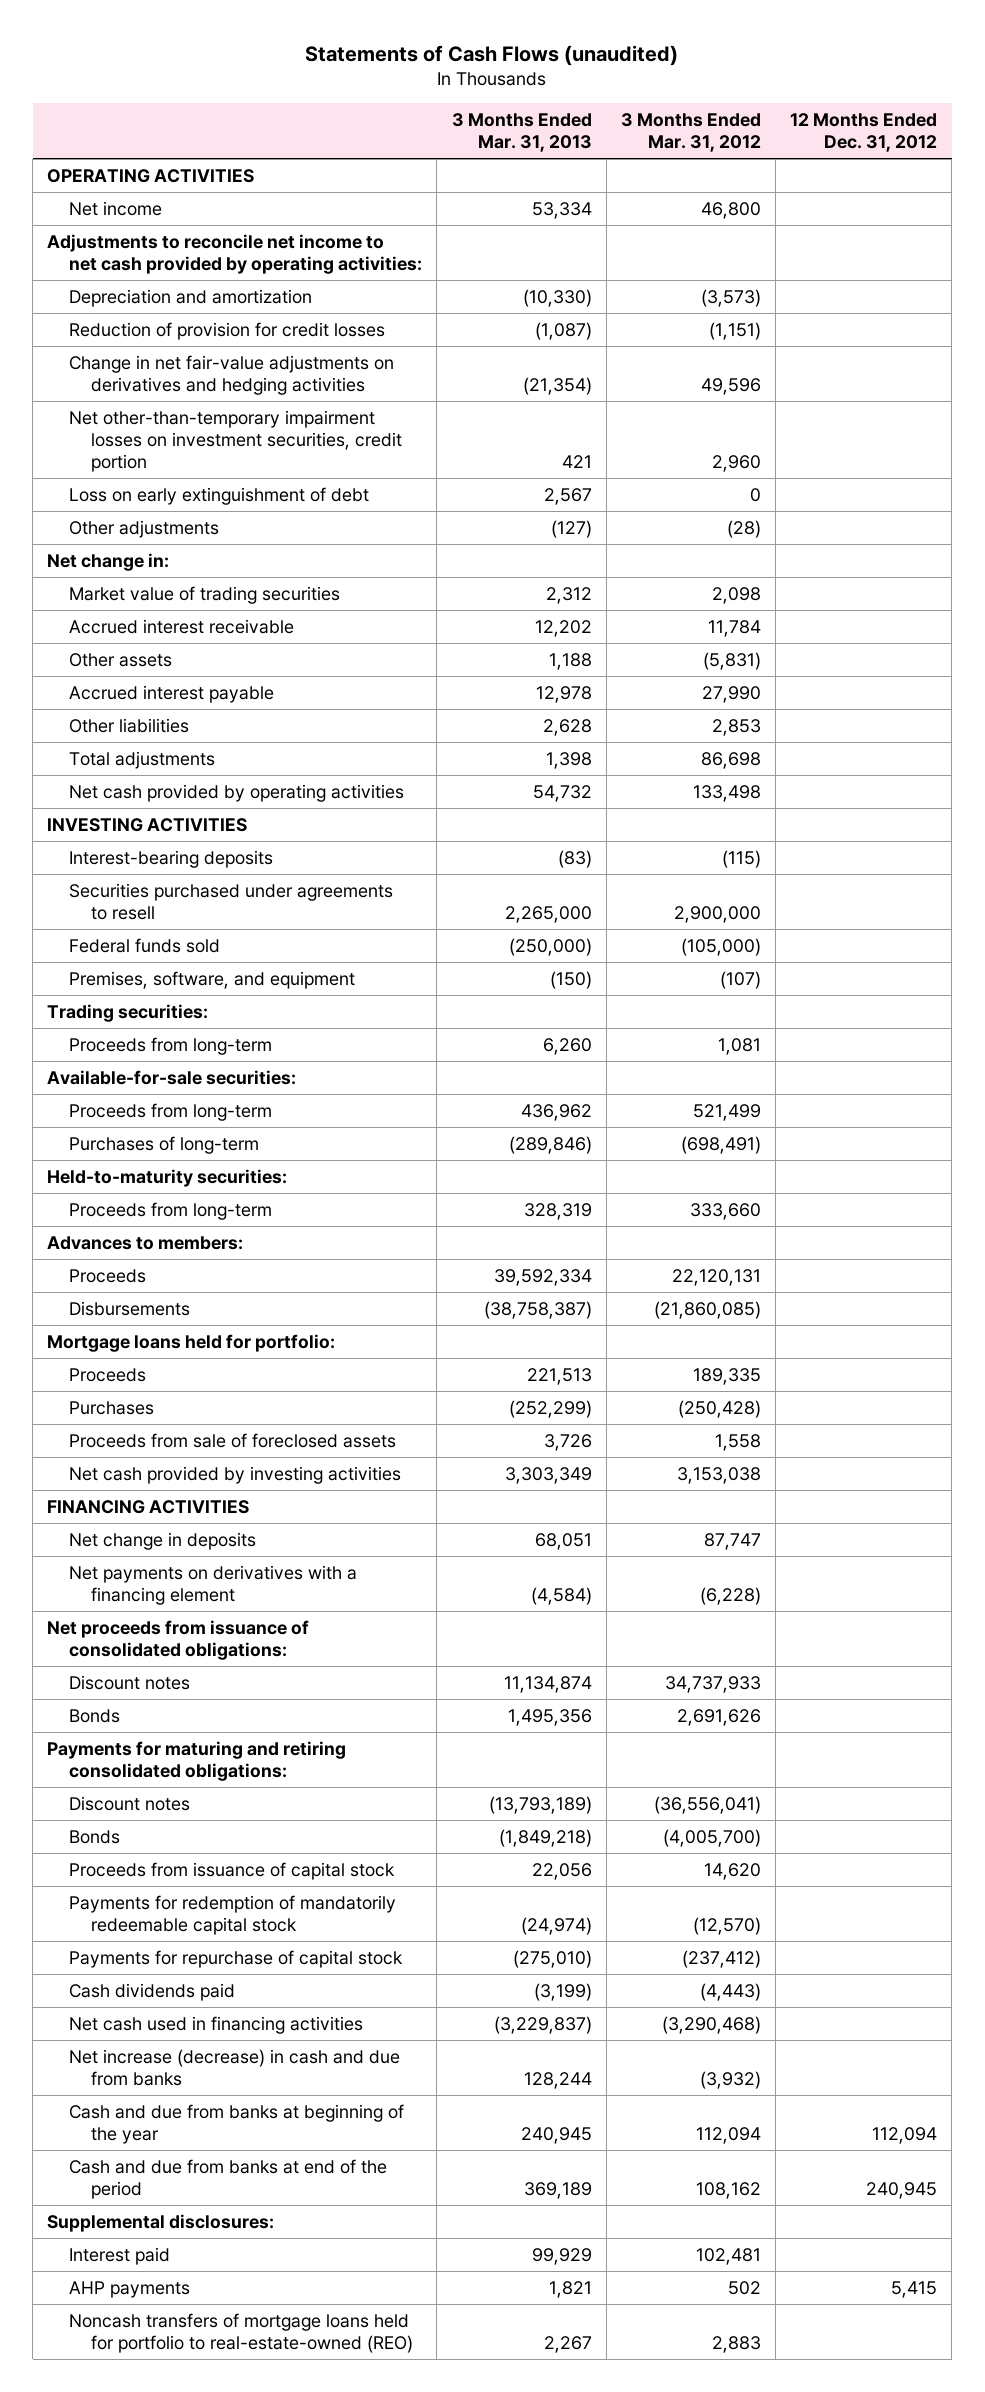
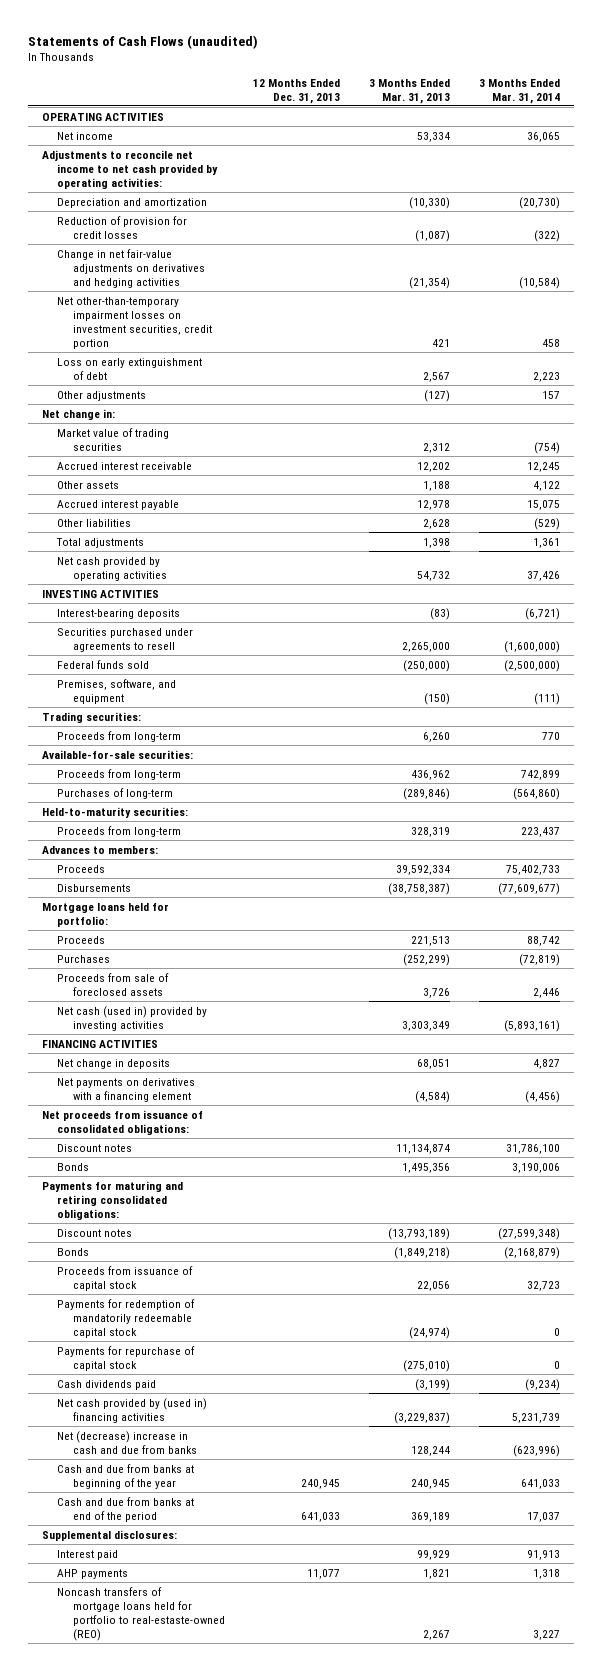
- | 3 Months Ended Mar. 31, 2013 | 3 Months Ended Mar. 31, 2012 | 12 Months Ended Dec. 31, 2012
+ | 12 Months Ended Dec. 31, 2013 | 3 Months Ended Mar. 31, 2013 | 3 Months Ended Mar. 31, 2014
- Net cash provided by investing activities | 3,303,349 | 3,153,038 |
+ Net cash (used in) provided by investing activities | | 3,303,349 | (5,893,161)
- Net cash used in financing activities | (3,229,837) | (3,290,468) |
- Net increase (decrease) in cash and due from banks | 128,244 | (3,932) |
+ Net cash provided by (used in) financing activities | | (3,229,837) | 5,231,739
+ Net (decrease) increase in cash and due from banks | | 128,244 | (623,996)
- Noncash transfers of mortgage loans held for portfolio to real-estate-owned (REO) | 2,267 | 2,883 |
+ Noncash transfers of mortgage loans held for portfolio to real-estaste-owned (REO) | | 2,267 | 3,227

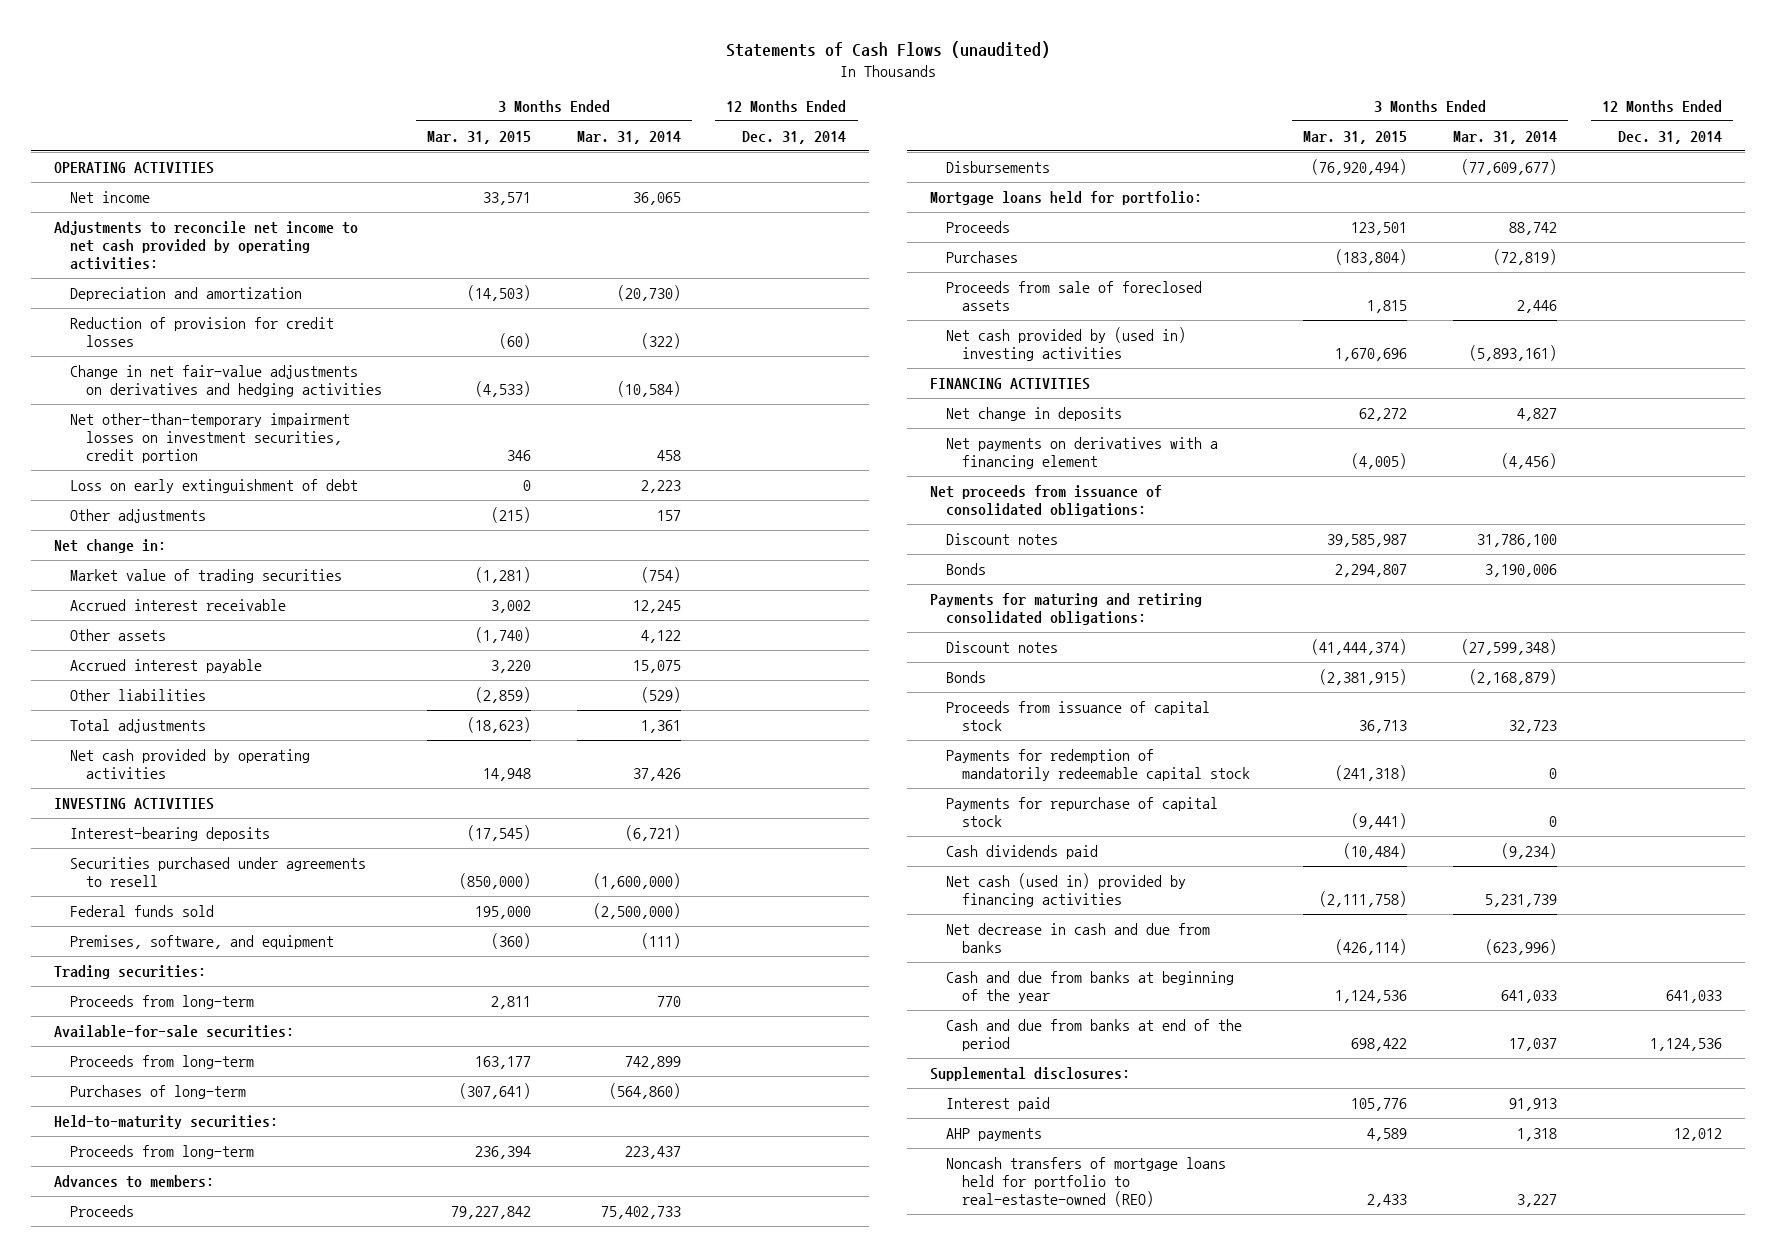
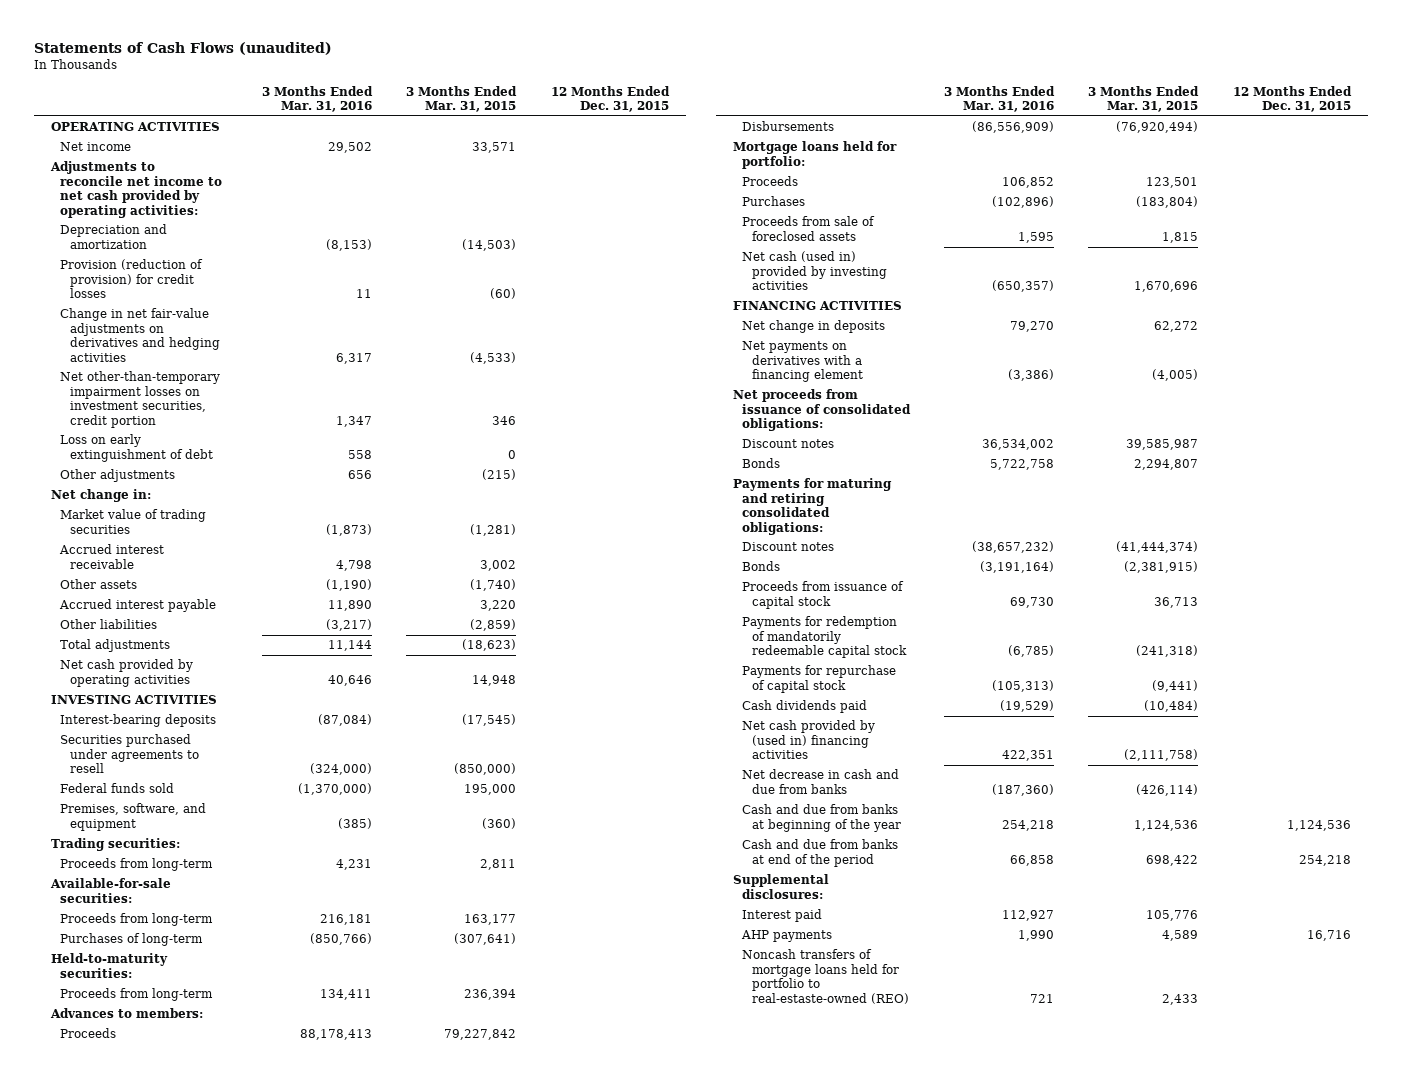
- | 3 Months Ended Mar. 31, 2015 | 3 Months Ended Mar. 31, 2014 | 12 Months Ended Dec. 31, 2014
+ | 3 Months Ended Mar. 31, 2016 | 3 Months Ended Mar. 31, 2015 | 12 Months Ended Dec. 31, 2015
- Reduction of provision for credit losses | (60) | (322) |
+ Provision (reduction of provision) for credit losses | 11 | (60) |
- Net cash provided by (used in) investing activities | 1,670,696 | (5,893,161) |
+ Net cash (used in) provided by investing activities | (650,357) | 1,670,696 |
- Net cash (used in) provided by financing activities | (2,111,758) | 5,231,739 |
+ Net cash provided by (used in) financing activities | 422,351 | (2,111,758) |

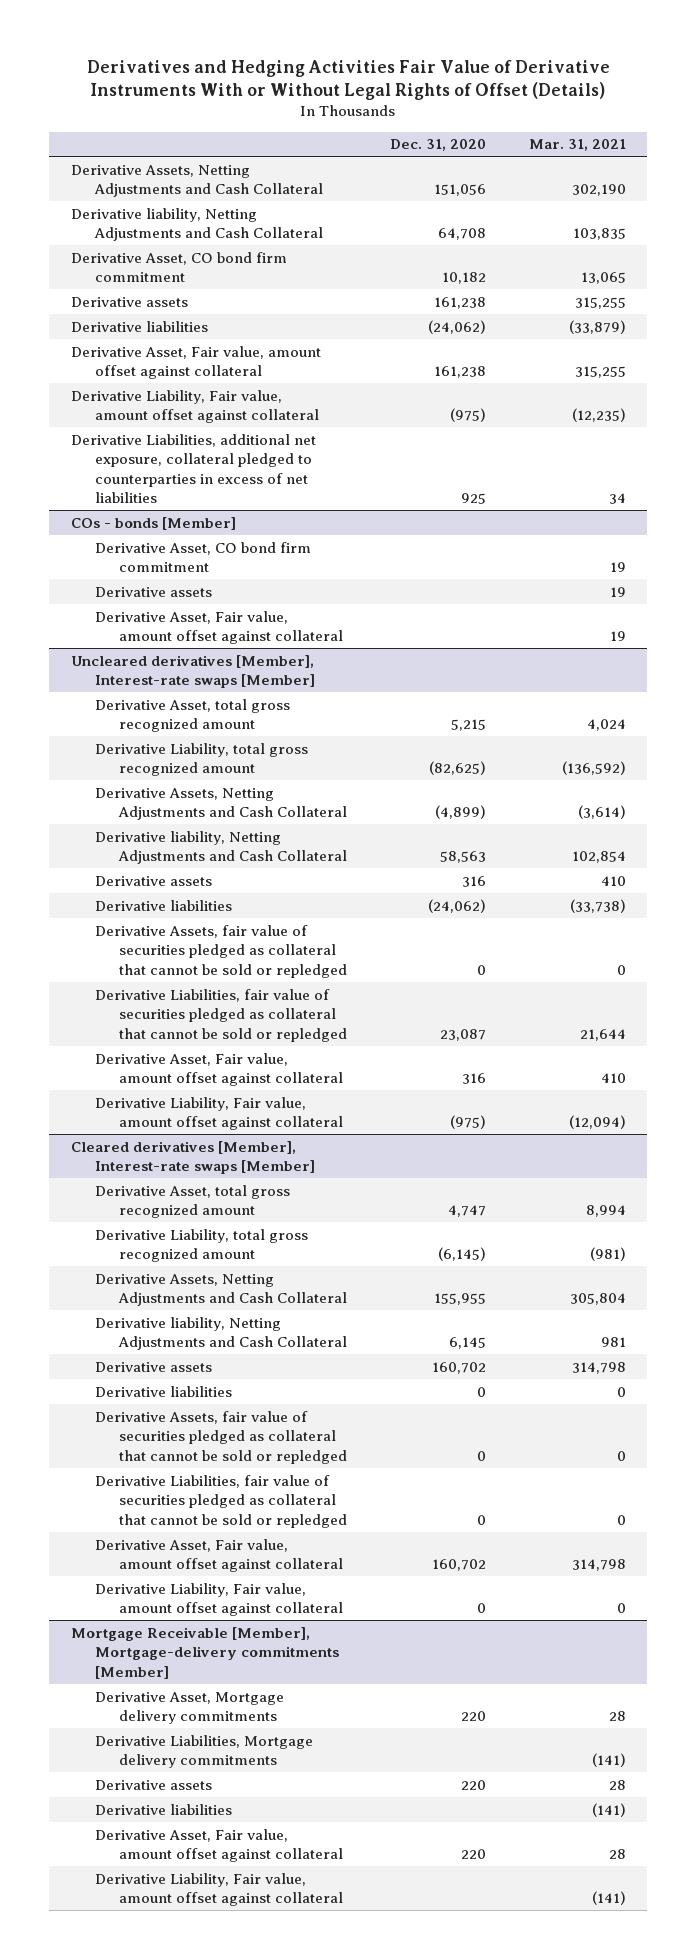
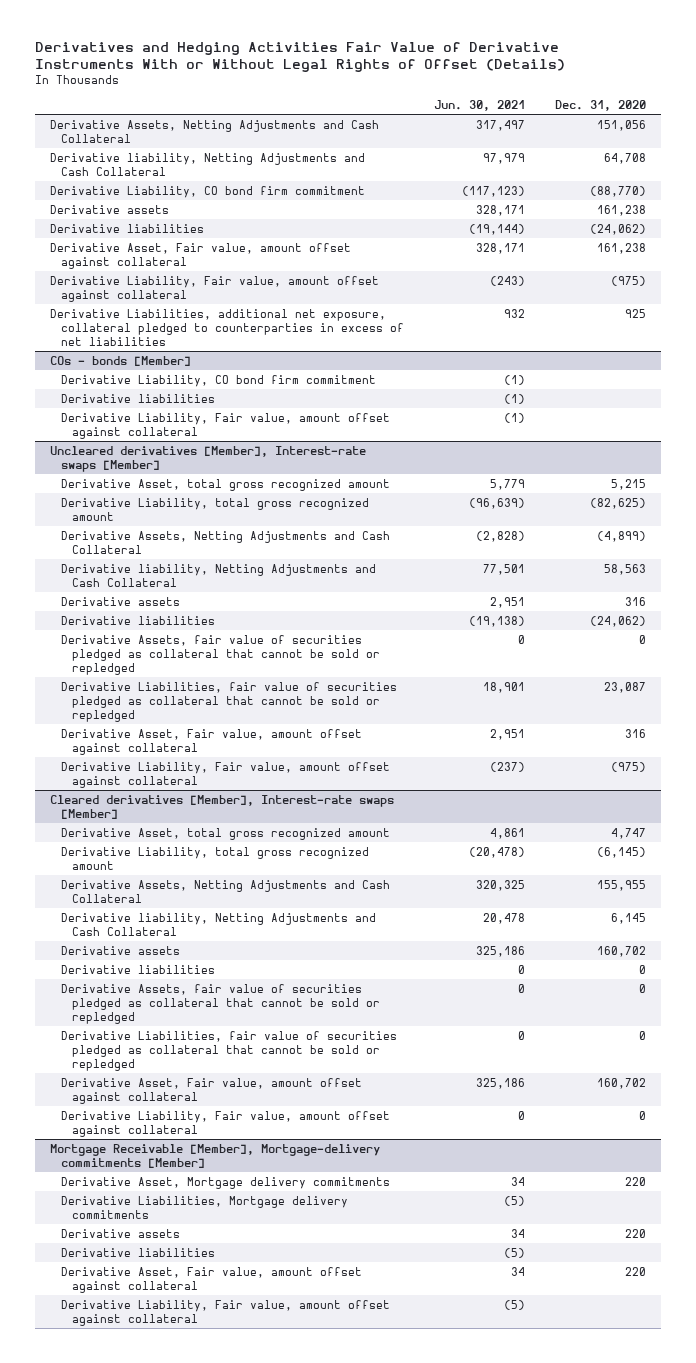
- | Dec. 31, 2020 | Mar. 31, 2021
+ | Jun. 30, 2021 | Dec. 31, 2020
- Derivative Asset, CO bond firm commitment | 10,182 | 13,065
+ Derivative Liability, CO bond firm commitment | (117,123) | (88,770)
@ COs - bonds [Member]
- Derivative Asset, CO bond firm commitment | | 19
- Derivative assets | | 19
- Derivative Asset, Fair value, amount offset against collateral | | 19
+ Derivative Liability, CO bond firm commitment | (1) |
+ Derivative liabilities | (1) |
+ Derivative Liability, Fair value, amount offset against collateral | (1) |

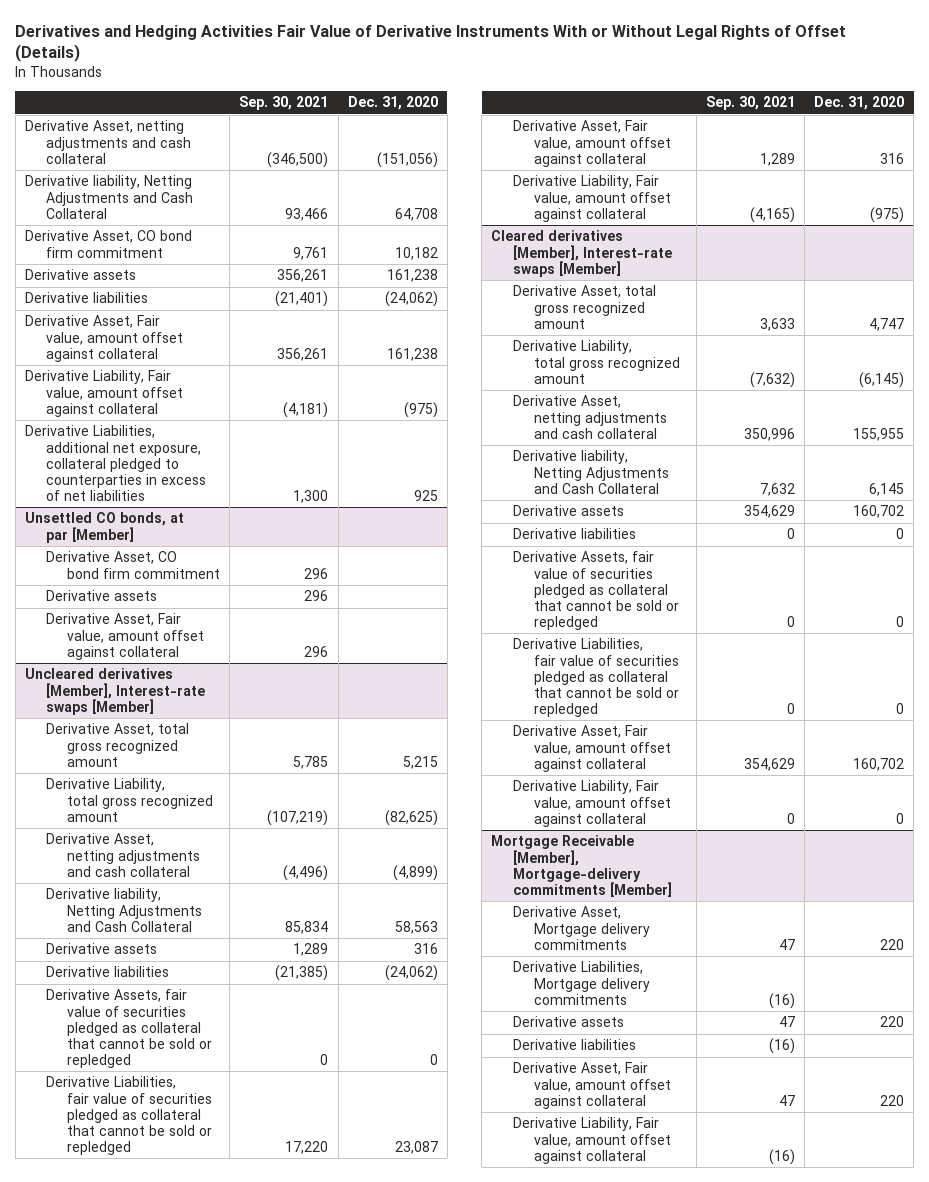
- | Jun. 30, 2021 | Dec. 31, 2020
+ | Sep. 30, 2021 | Dec. 31, 2020
- Derivative Assets, Netting Adjustments and Cash Collateral | 317,497 | 151,056
+ Derivative Asset, netting adjustments and cash collateral | (346,500) | (151,056)
- Derivative Liability, CO bond firm commitment | (117,123) | (88,770)
+ Derivative Asset, CO bond firm commitment | 9,761 | 10,182
- COs - bonds [Member]
- Derivative Liability, CO bond firm commitment | (1) |
- Derivative liabilities | (1) |
- Derivative Liability, Fair value, amount offset against collateral | (1) |
+ Unsettled CO bonds, at par [Member]
+ Derivative Asset, CO bond firm commitment | 296 |
+ Derivative assets | 296 |
+ Derivative Asset, Fair value, amount offset against collateral | 296 |
@ Uncleared derivatives [Member], Interest-rate swaps [Member]
- Derivative Assets, Netting Adjustments and Cash Collateral | (2,828) | (4,899)
+ Derivative Asset, netting adjustments and cash collateral | (4,496) | (4,899)
@ Cleared derivatives [Member], Interest-rate swaps [Member]
- Derivative Assets, Netting Adjustments and Cash Collateral | 320,325 | 155,955
+ Derivative Asset, netting adjustments and cash collateral | 350,996 | 155,955

